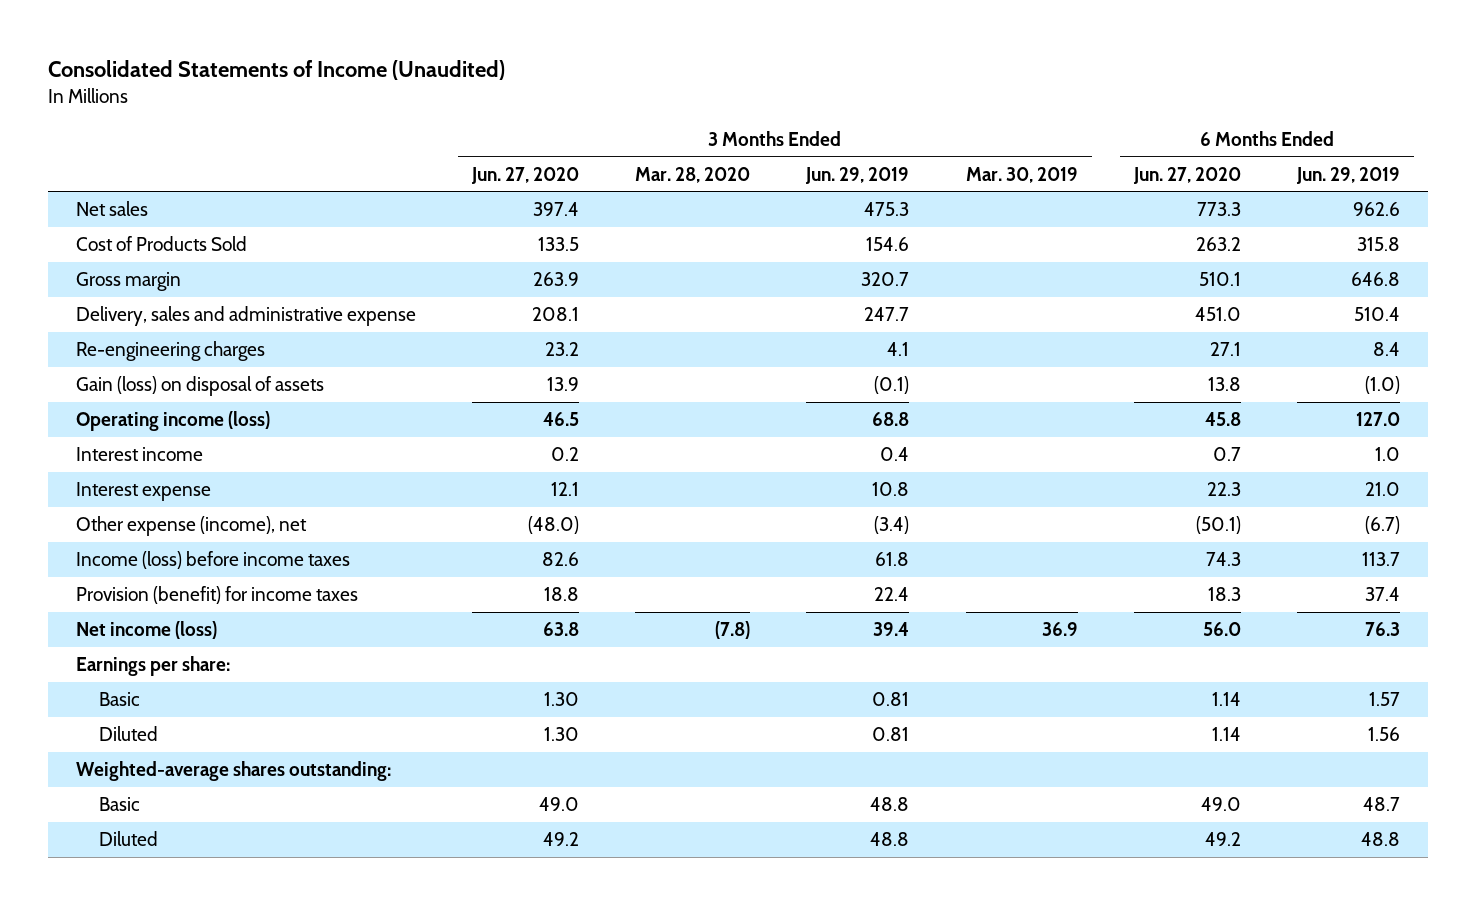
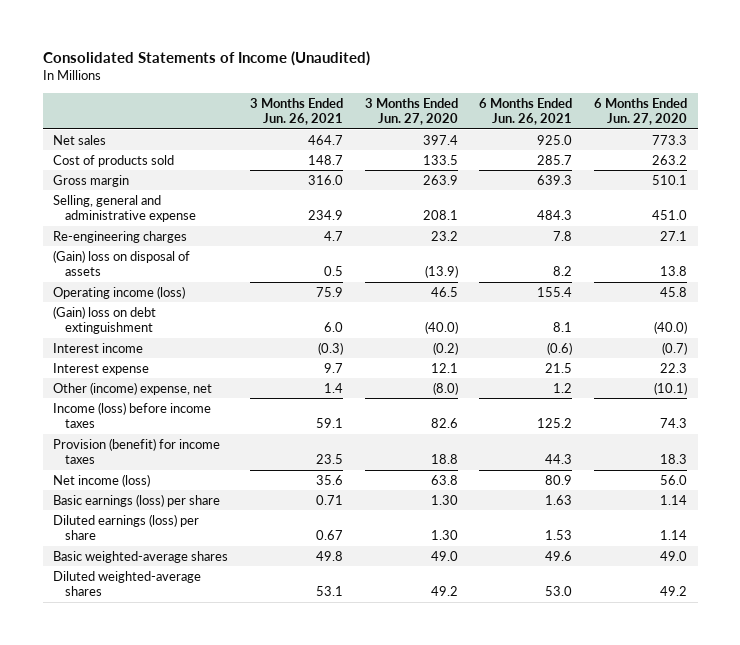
- | 3 Months Ended Jun. 27, 2020 | 3 Months Ended Mar. 28, 2020 | 3 Months Ended Jun. 29, 2019 | 3 Months Ended Mar. 30, 2019 | 6 Months Ended Jun. 27, 2020 | 6 Months Ended Jun. 29, 2019
+ | 3 Months Ended Jun. 26, 2021 | 3 Months Ended Jun. 27, 2020 | 6 Months Ended Jun. 26, 2021 | 6 Months Ended Jun. 27, 2020
- Cost of Products Sold | 133.5 | | 154.6 | | 263.2 | 315.8
+ Cost of products sold | 148.7 | 133.5 | 285.7 | 263.2
- Delivery, sales and administrative expense | 208.1 | | 247.7 | | 451.0 | 510.4
+ Selling, general and administrative expense | 234.9 | 208.1 | 484.3 | 451.0
- Gain (loss) on disposal of assets | 13.9 | | (0.1) | | 13.8 | (1.0)
+ (Gain) loss on disposal of assets | 0.5 | (13.9) | 8.2 | 13.8
- Interest income | 0.2 | | 0.4 | | 0.7 | 1.0
+ (Gain) loss on debt extinguishment | 6.0 | (40.0) | 8.1 | (40.0)
+ Interest income | (0.3) | (0.2) | (0.6) | (0.7)
- Other expense (income), net | (48.0) | | (3.4) | | (50.1) | (6.7)
+ Other (income) expense, net | 1.4 | (8.0) | 1.2 | (10.1)
- Earnings per share:
- Basic | 1.30 | | 0.81 | | 1.14 | 1.57
- Diluted | 1.30 | | 0.81 | | 1.14 | 1.56
- Weighted-average shares outstanding:
- Basic | 49.0 | | 48.8 | | 49.0 | 48.7
- Diluted | 49.2 | | 48.8 | | 49.2 | 48.8
+ Basic earnings (loss) per share | 0.71 | 1.30 | 1.63 | 1.14
+ Diluted earnings (loss) per share | 0.67 | 1.30 | 1.53 | 1.14
+ Basic weighted-average shares | 49.8 | 49.0 | 49.6 | 49.0
+ Diluted weighted-average shares | 53.1 | 49.2 | 53.0 | 49.2

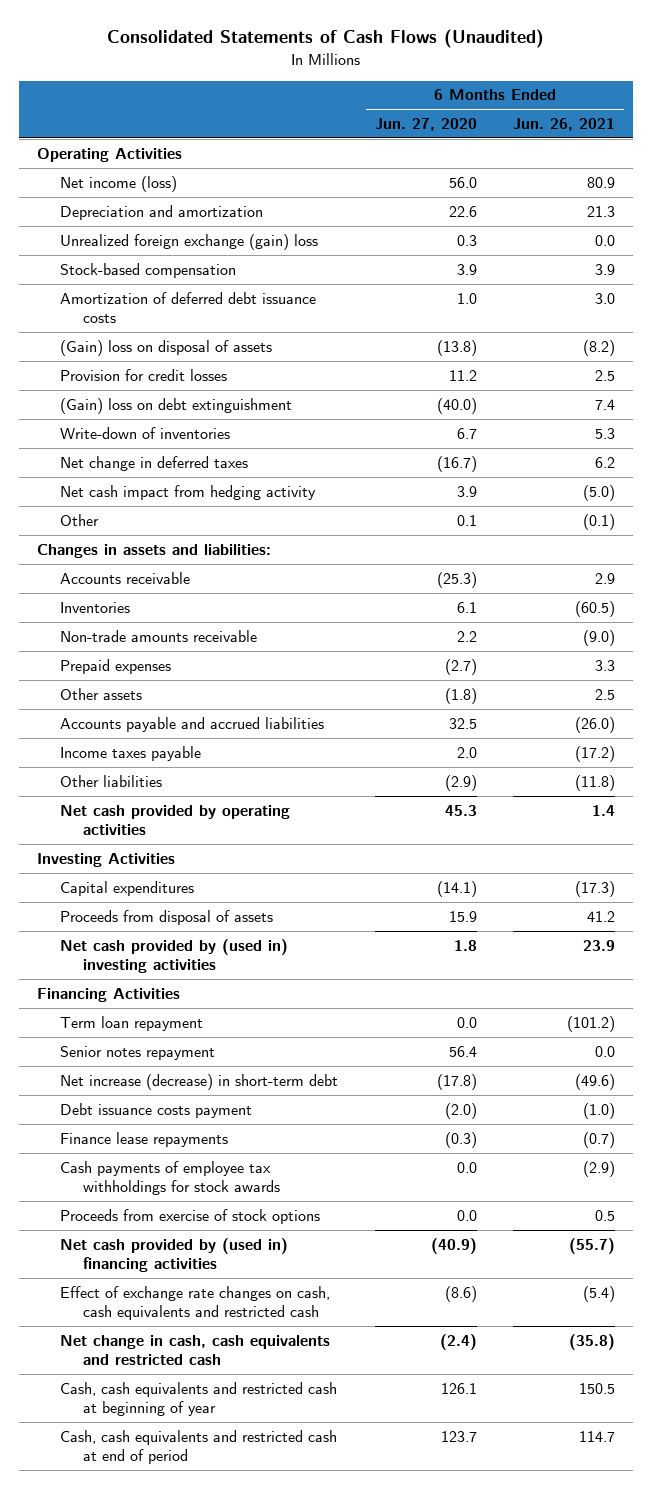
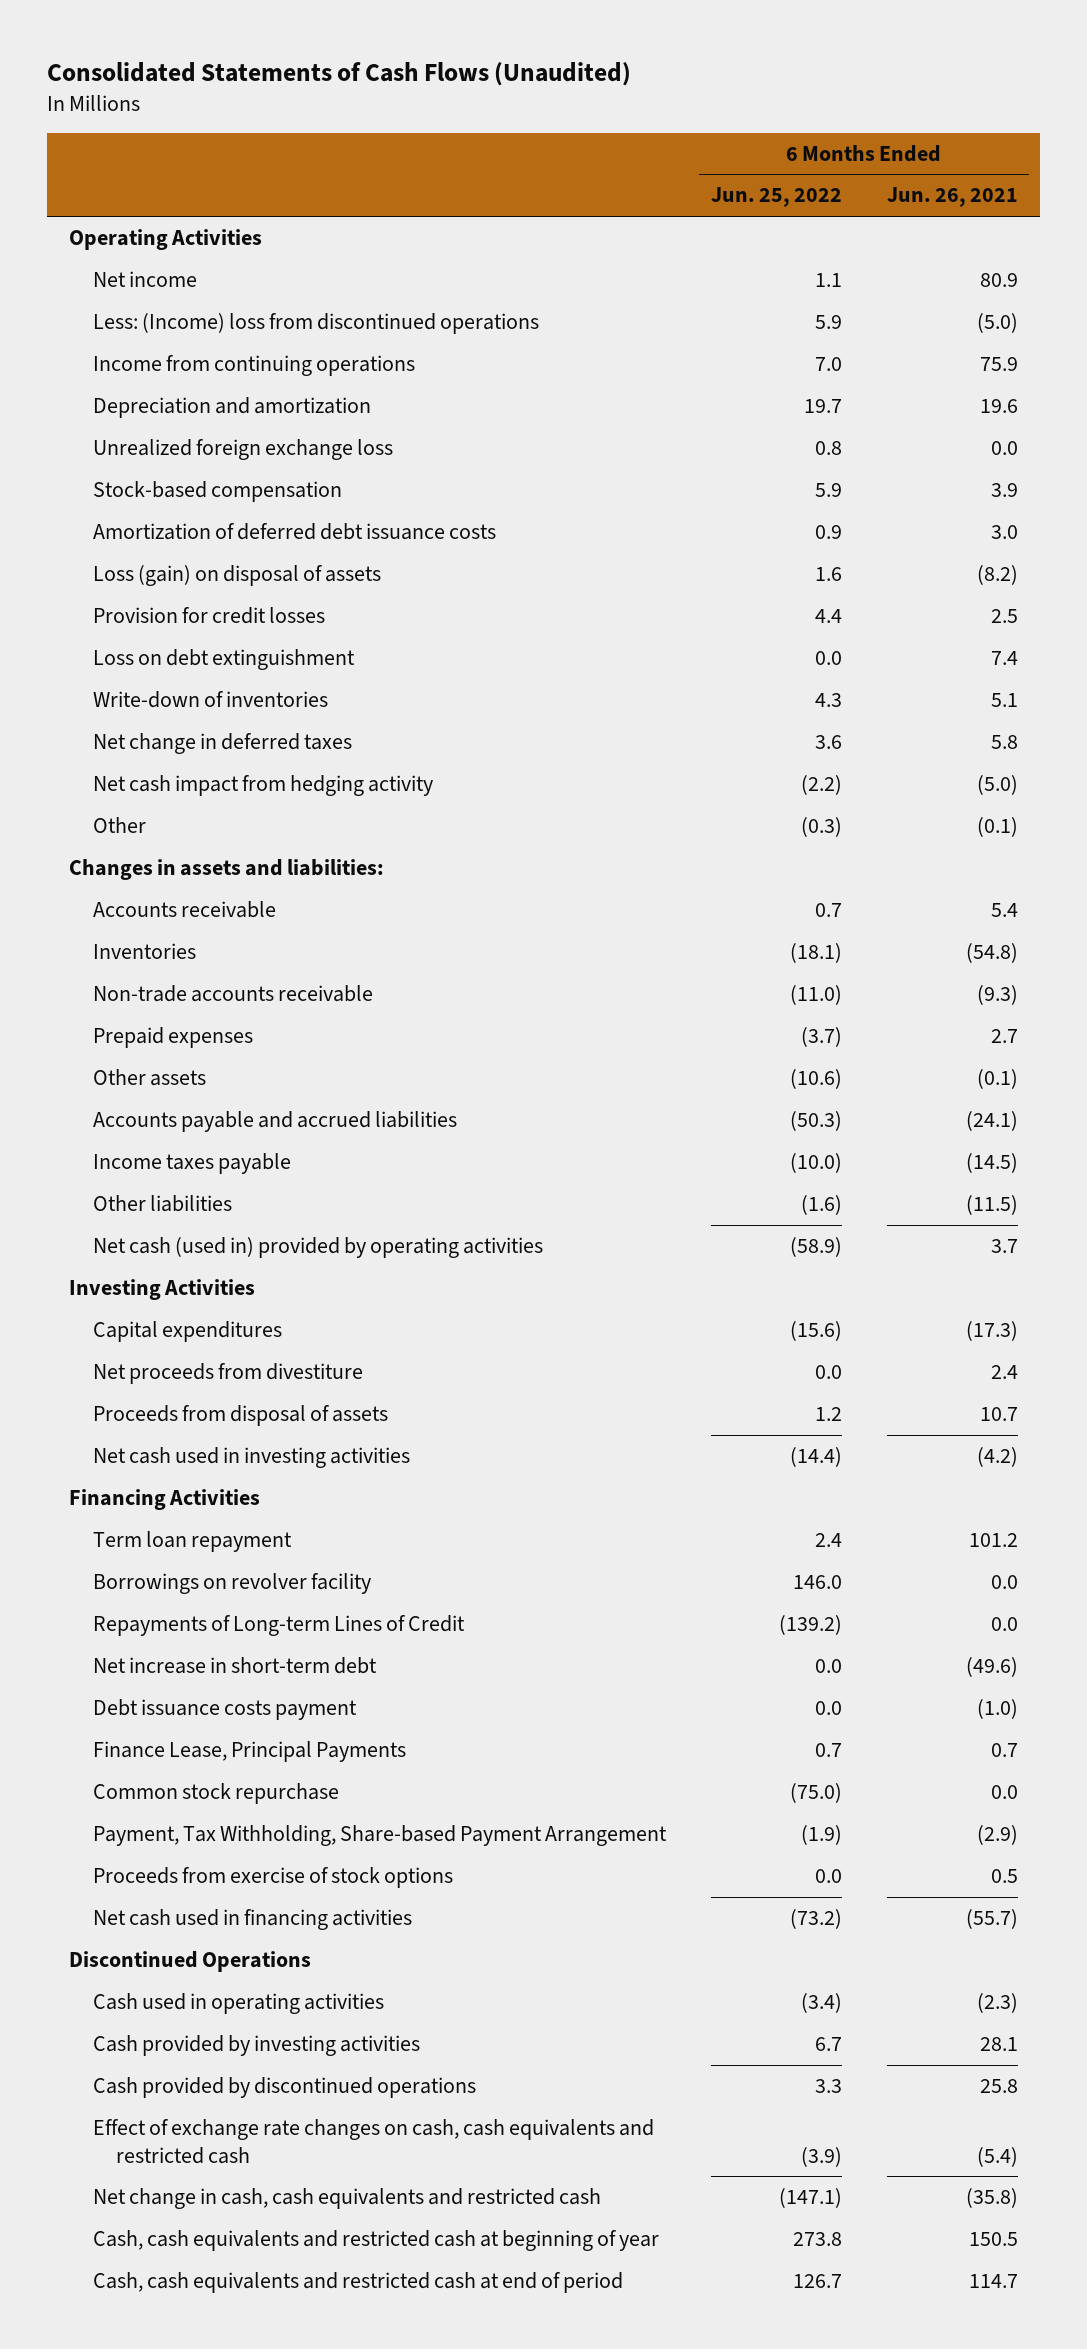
- | 6 Months Ended Jun. 27, 2020 | 6 Months Ended Jun. 26, 2021
+ | 6 Months Ended Jun. 25, 2022 | 6 Months Ended Jun. 26, 2021
- Net income (loss) | 56.0 | 80.9
- Depreciation and amortization | 22.6 | 21.3
- Unrealized foreign exchange (gain) loss | 0.3 | 0.0
+ Net income | 1.1 | 80.9
+ Less: (Income) loss from discontinued operations | 5.9 | (5.0)
+ Income from continuing operations | 7.0 | 75.9
+ Depreciation and amortization | 19.7 | 19.6
+ Unrealized foreign exchange loss | 0.8 | 0.0
- (Gain) loss on disposal of assets | (13.8) | (8.2)
+ Loss (gain) on disposal of assets | 1.6 | (8.2)
- (Gain) loss on debt extinguishment | (40.0) | 7.4
- Write-down of inventories | 6.7 | 5.3
- Net change in deferred taxes | (16.7) | 6.2
+ Loss on debt extinguishment | 0.0 | 7.4
+ Write-down of inventories | 4.3 | 5.1
+ Net change in deferred taxes | 3.6 | 5.8
- Accounts receivable | (25.3) | 2.9
- Inventories | 6.1 | (60.5)
- Non-trade amounts receivable | 2.2 | (9.0)
- Prepaid expenses | (2.7) | 3.3
- Other assets | (1.8) | 2.5
- Accounts payable and accrued liabilities | 32.5 | (26.0)
- Income taxes payable | 2.0 | (17.2)
- Other liabilities | (2.9) | (11.8)
- Net cash provided by operating activities | 45.3 | 1.4
+ Accounts receivable | 0.7 | 5.4
+ Inventories | (18.1) | (54.8)
+ Non-trade accounts receivable | (11.0) | (9.3)
+ Prepaid expenses | (3.7) | 2.7
+ Other assets | (10.6) | (0.1)
+ Accounts payable and accrued liabilities | (50.3) | (24.1)
+ Income taxes payable | (10.0) | (14.5)
+ Other liabilities | (1.6) | (11.5)
+ Net cash (used in) provided by operating activities | (58.9) | 3.7
- Proceeds from disposal of assets | 15.9 | 41.2
- Net cash provided by (used in) investing activities | 1.8 | 23.9
+ Net proceeds from divestiture | 0.0 | 2.4
+ Proceeds from disposal of assets | 1.2 | 10.7
+ Net cash used in investing activities | (14.4) | (4.2)
- Term loan repayment | 0.0 | (101.2)
- Senior notes repayment | 56.4 | 0.0
- Net increase (decrease) in short-term debt | (17.8) | (49.6)
+ Term loan repayment | 2.4 | 101.2
+ Borrowings on revolver facility | 146.0 | 0.0
+ Repayments of Long-term Lines of Credit | (139.2) | 0.0
+ Net increase in short-term debt | 0.0 | (49.6)
- Finance lease repayments | (0.3) | (0.7)
- Cash payments of employee tax withholdings for stock awards | 0.0 | (2.9)
+ Finance Lease, Principal Payments | 0.7 | 0.7
+ Common stock repurchase | (75.0) | 0.0
+ Payment, Tax Withholding, Share-based Payment Arrangement | (1.9) | (2.9)
- Net cash provided by (used in) financing activities | (40.9) | (55.7)
+ Net cash used in financing activities | (73.2) | (55.7)
+ Discontinued Operations
+ Cash used in operating activities | (3.4) | (2.3)
+ Cash provided by investing activities | 6.7 | 28.1
+ Cash provided by discontinued operations | 3.3 | 25.8

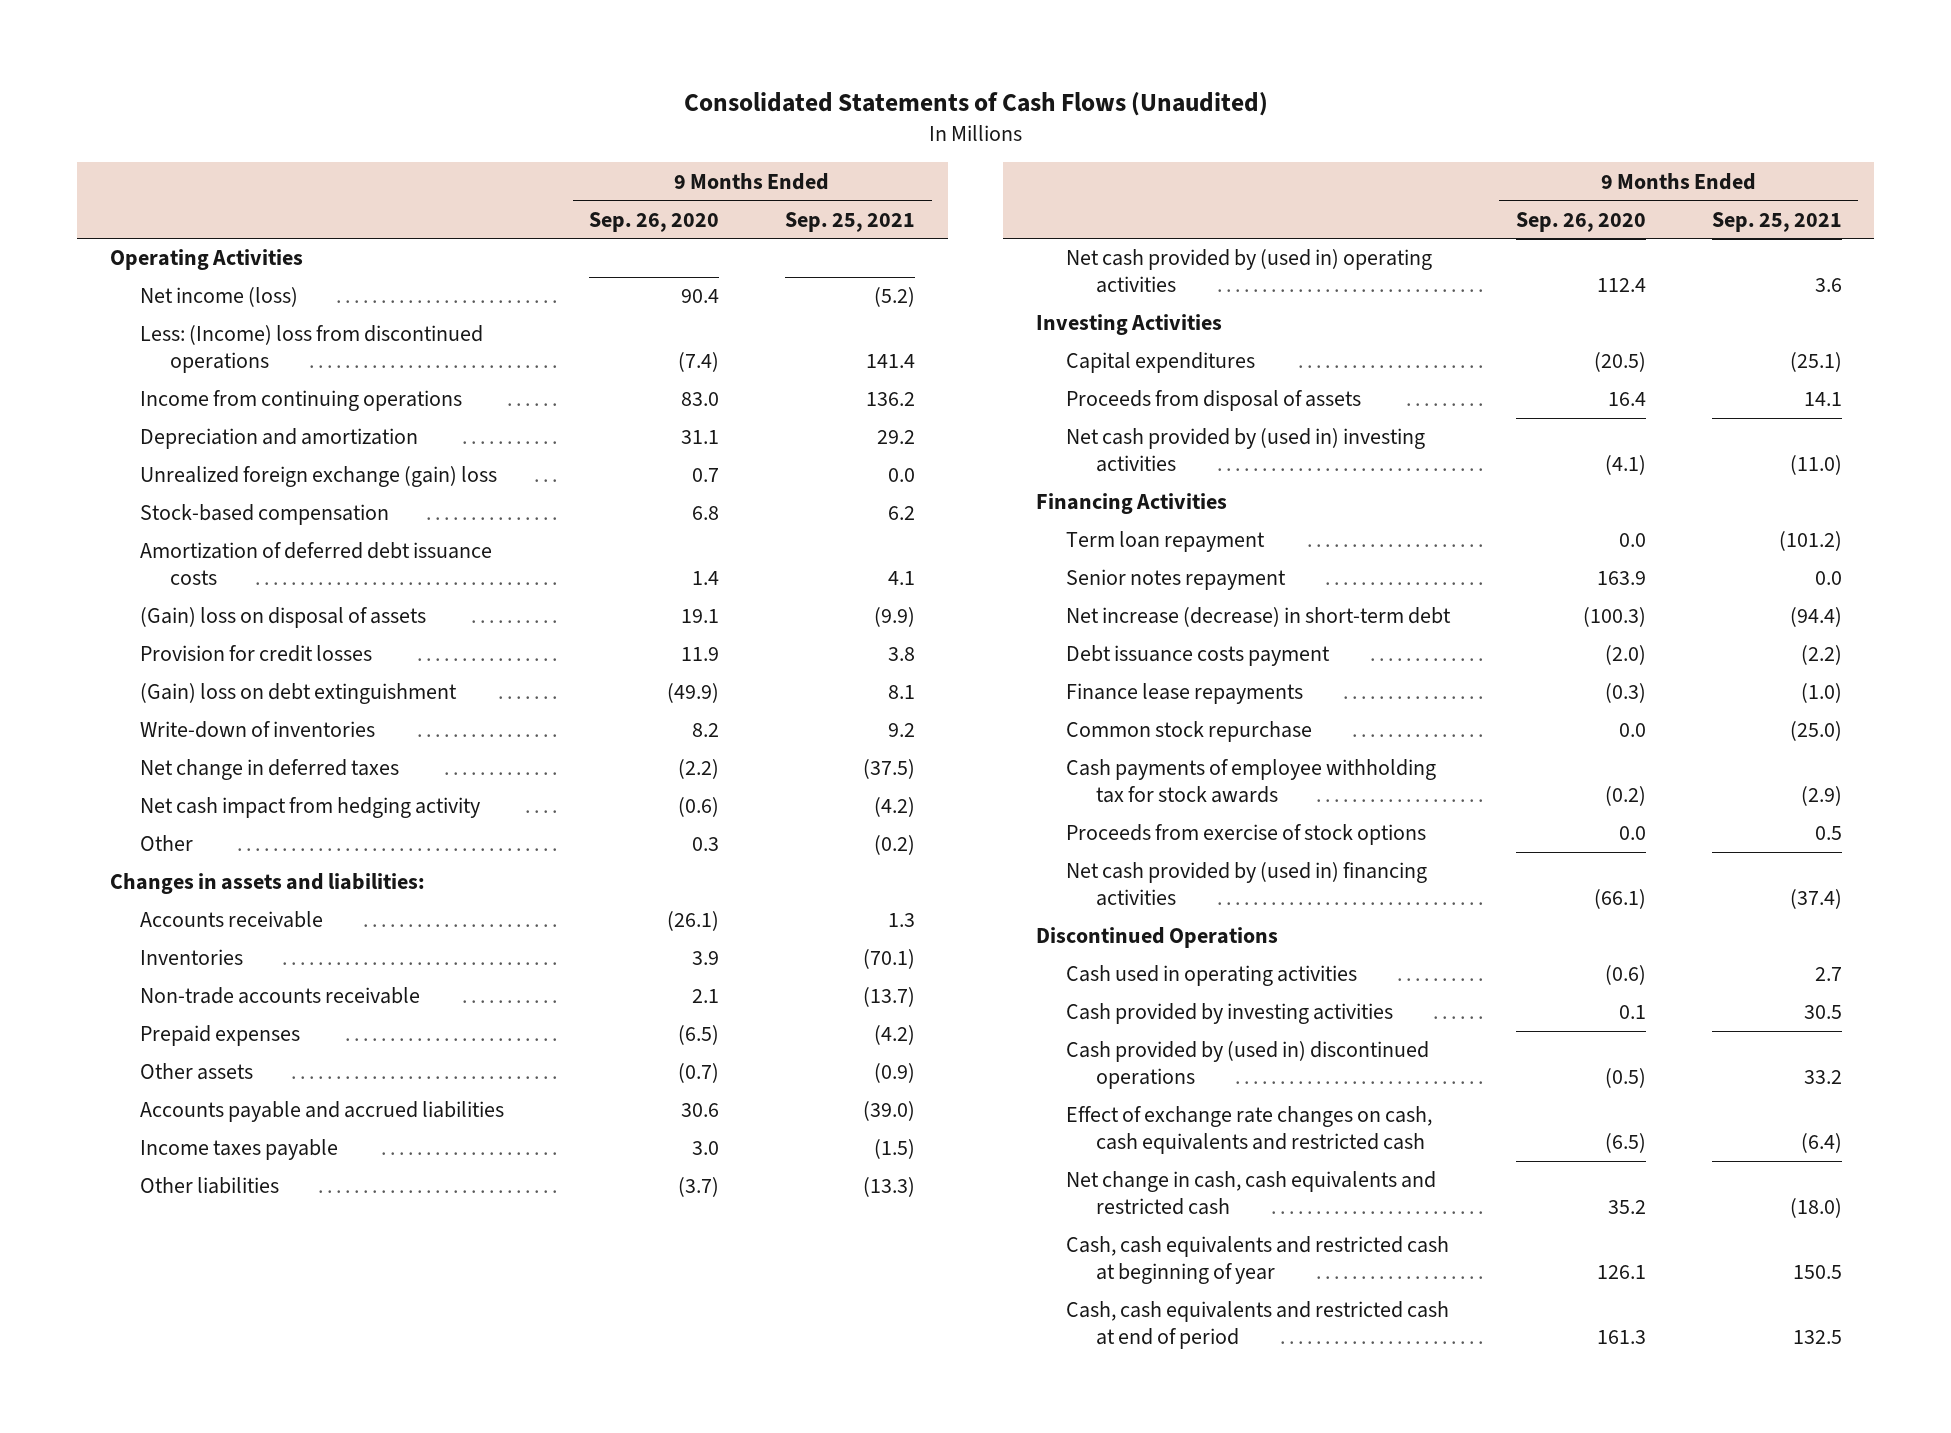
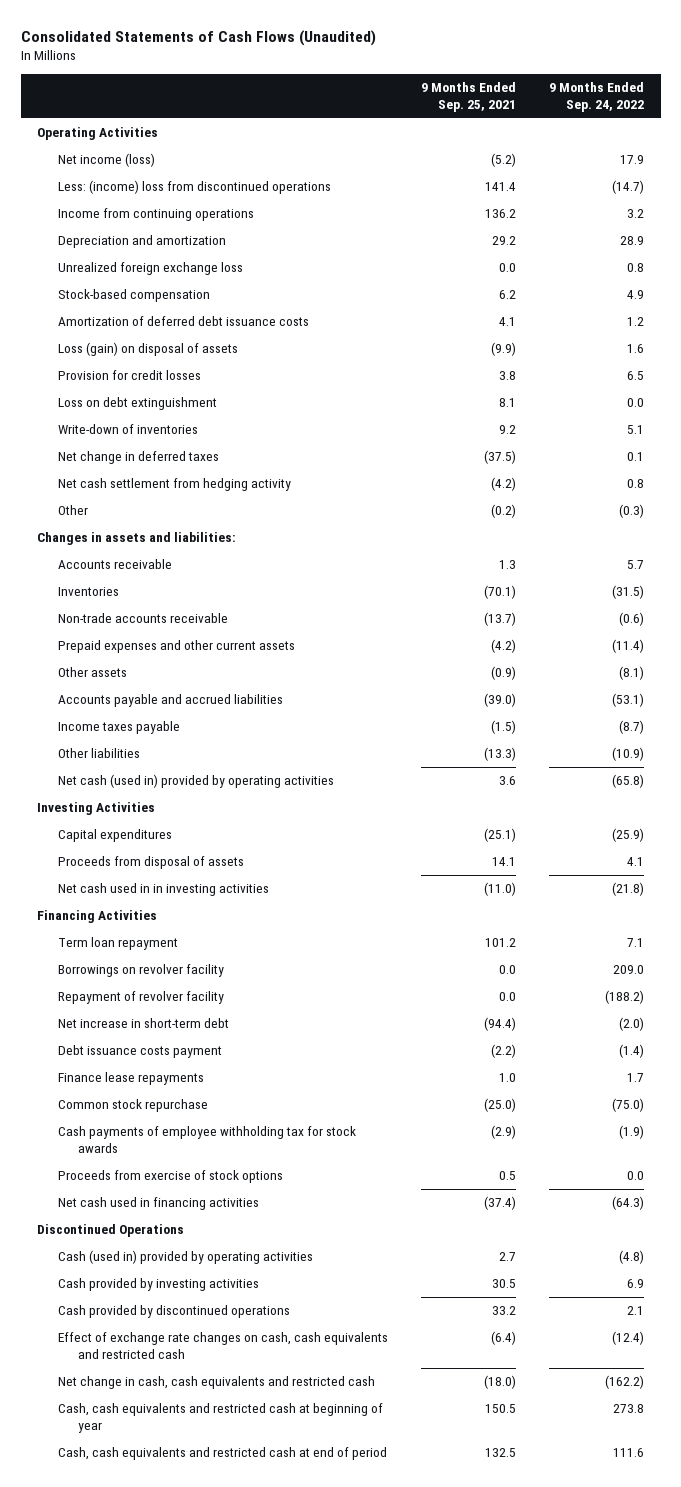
- | 9 Months Ended Sep. 26, 2020 | 9 Months Ended Sep. 25, 2021
+ | 9 Months Ended Sep. 25, 2021 | 9 Months Ended Sep. 24, 2022
- Less: (Income) loss from discontinued operations | (7.4) | 141.4
+ Less: (income) loss from discontinued operations | 141.4 | (14.7)
- Unrealized foreign exchange (gain) loss | 0.7 | 0.0
+ Unrealized foreign exchange loss | 0.0 | 0.8
- (Gain) loss on disposal of assets | 19.1 | (9.9)
+ Loss (gain) on disposal of assets | (9.9) | 1.6
- (Gain) loss on debt extinguishment | (49.9) | 8.1
+ Loss on debt extinguishment | 8.1 | 0.0
- Net cash impact from hedging activity | (0.6) | (4.2)
+ Net cash settlement from hedging activity | (4.2) | 0.8
- Prepaid expenses | (6.5) | (4.2)
+ Prepaid expenses and other current assets | (4.2) | (11.4)
- Net cash provided by (used in) operating activities | 112.4 | 3.6
+ Net cash (used in) provided by operating activities | 3.6 | (65.8)
- Net cash provided by (used in) investing activities | (4.1) | (11.0)
+ Net cash used in in investing activities | (11.0) | (21.8)
- Term loan repayment | 0.0 | (101.2)
- Senior notes repayment | 163.9 | 0.0
- Net increase (decrease) in short-term debt | (100.3) | (94.4)
+ Term loan repayment | 101.2 | 7.1
+ Borrowings on revolver facility | 0.0 | 209.0
+ Repayment of revolver facility | 0.0 | (188.2)
+ Net increase in short-term debt | (94.4) | (2.0)
- Finance lease repayments | (0.3) | (1.0)
+ Finance lease repayments | 1.0 | 1.7
- Net cash provided by (used in) financing activities | (66.1) | (37.4)
+ Net cash used in financing activities | (37.4) | (64.3)
- Cash used in operating activities | (0.6) | 2.7
+ Cash (used in) provided by operating activities | 2.7 | (4.8)
- Cash provided by (used in) discontinued operations | (0.5) | 33.2
+ Cash provided by discontinued operations | 33.2 | 2.1

